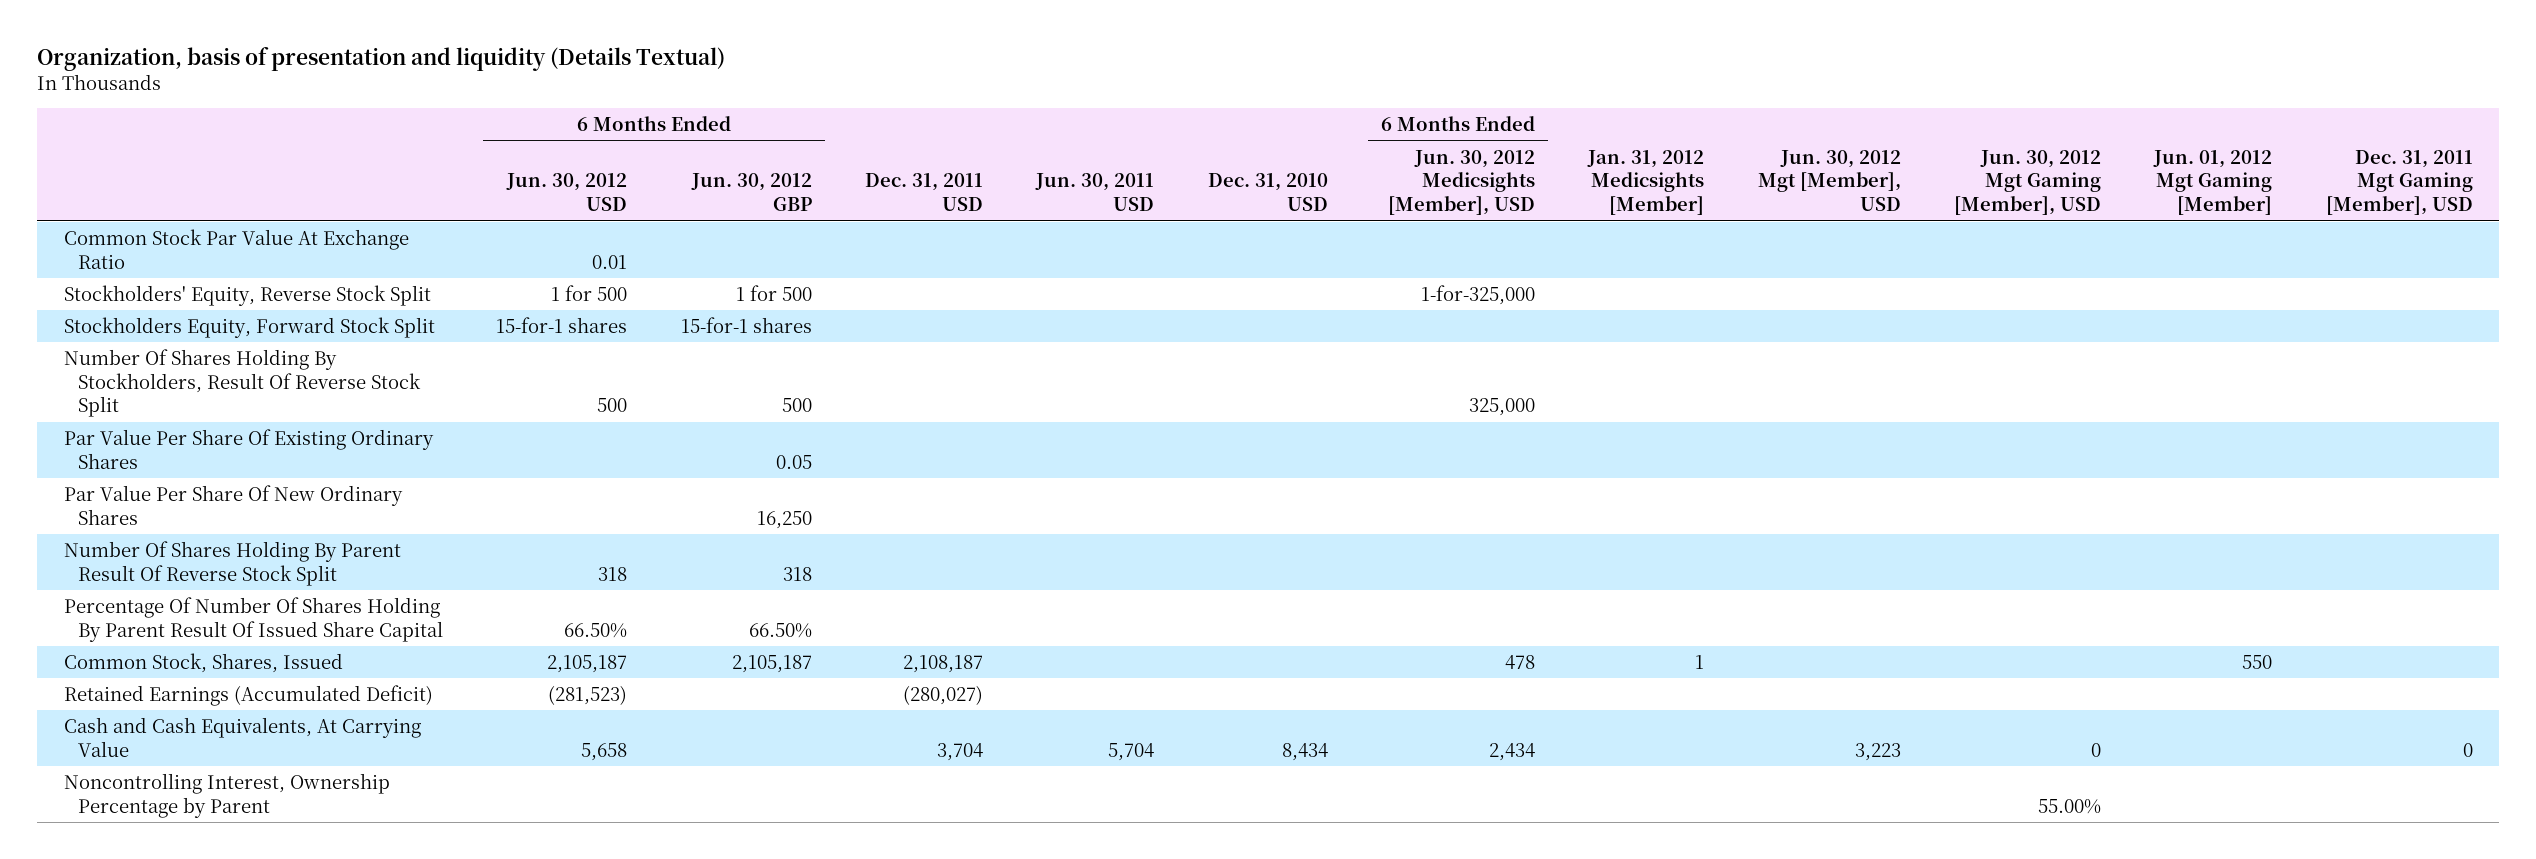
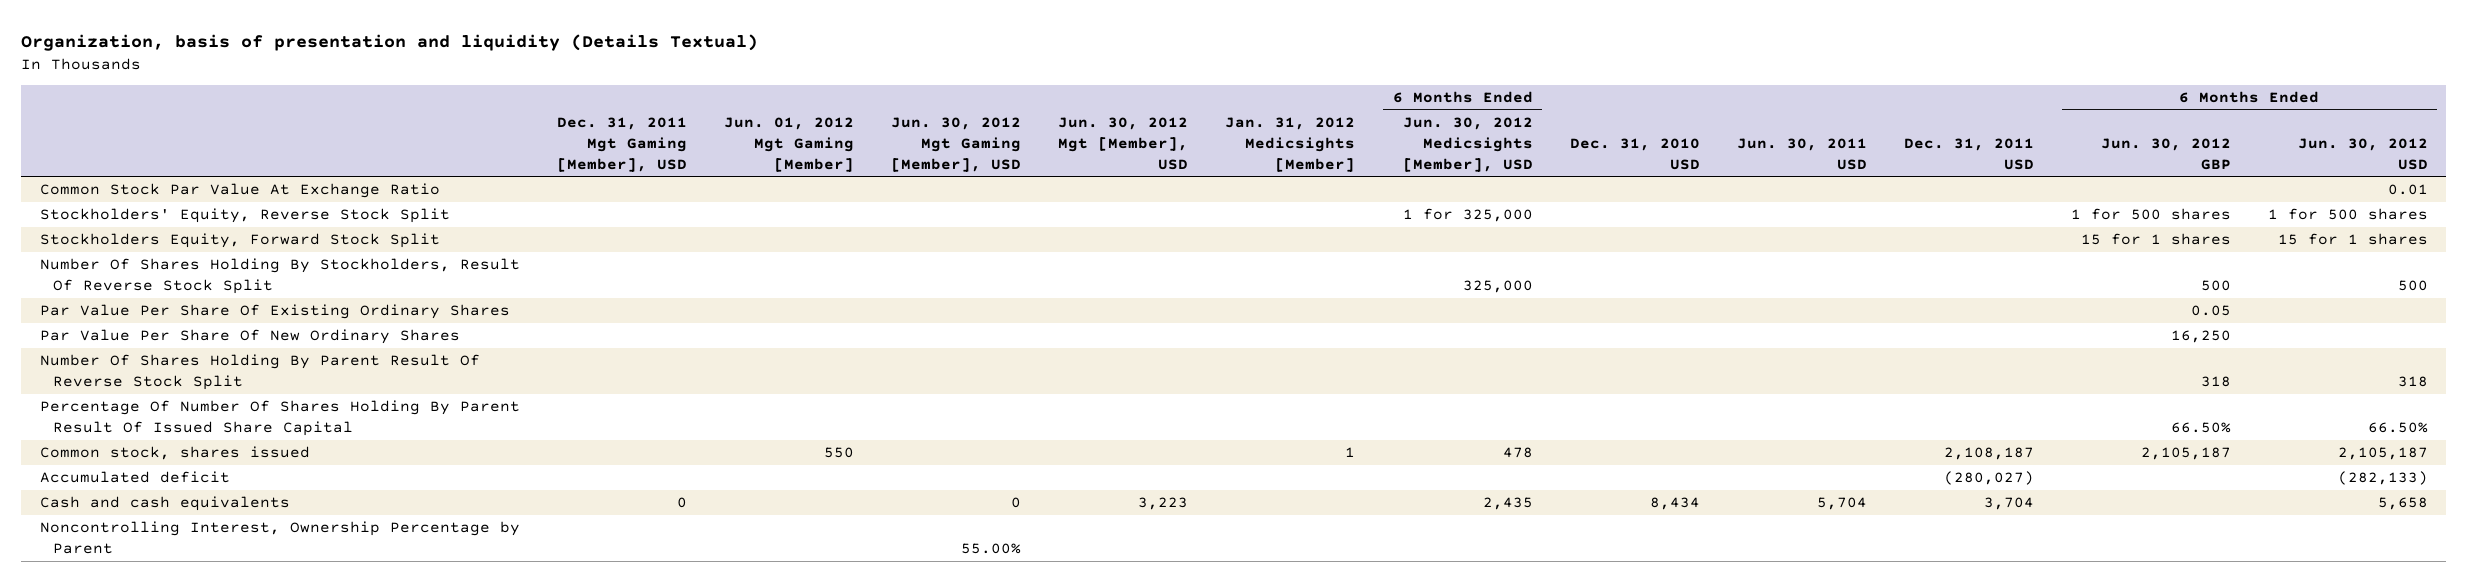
- | 6 Months Ended Jun. 30, 2012 USD | 6 Months Ended Jun. 30, 2012 GBP | Dec. 31, 2011 USD | Jun. 30, 2011 USD | Dec. 31, 2010 USD | 6 Months Ended Jun. 30, 2012 Medicsights [Member], USD | Jan. 31, 2012 Medicsights [Member] | Jun. 30, 2012 Mgt [Member], USD | Jun. 30, 2012 Mgt Gaming [Member], USD | Jun. 01, 2012 Mgt Gaming [Member] | Dec. 31, 2011 Mgt Gaming [Member], USD
+ | Dec. 31, 2011 Mgt Gaming [Member], USD | Jun. 01, 2012 Mgt Gaming [Member] | Jun. 30, 2012 Mgt Gaming [Member], USD | Jun. 30, 2012 Mgt [Member], USD | Jan. 31, 2012 Medicsights [Member] | 6 Months Ended Jun. 30, 2012 Medicsights [Member], USD | Dec. 31, 2010 USD | Jun. 30, 2011 USD | Dec. 31, 2011 USD | 6 Months Ended Jun. 30, 2012 GBP | 6 Months Ended Jun. 30, 2012 USD
- Stockholders' Equity, Reverse Stock Split | 1 for 500 | 1 for 500 | | | | 1-for-325,000 | | | | |
- Stockholders Equity, Forward Stock Split | 15-for-1 shares | 15-for-1 shares | | | | | | | | |
+ Stockholders' Equity, Reverse Stock Split | | | | | | 1 for 325,000 | | | | 1 for 500 shares | 1 for 500 shares
+ Stockholders Equity, Forward Stock Split | | | | | | | | | | 15 for 1 shares | 15 for 1 shares
- Common Stock, Shares, Issued | 2,105,187 | 2,105,187 | 2,108,187 | | | 478 | 1 | | | 550 |
- Retained Earnings (Accumulated Deficit) | (281,523) | | (280,027) | | | | | | | |
- Cash and Cash Equivalents, At Carrying Value | 5,658 | | 3,704 | 5,704 | 8,434 | 2,434 | | 3,223 | 0 | | 0
+ Common stock, shares issued | | 550 | | | 1 | 478 | | | 2,108,187 | 2,105,187 | 2,105,187
+ Accumulated deficit | | | | | | | | | (280,027) | | (282,133)
+ Cash and cash equivalents | 0 | | 0 | 3,223 | | 2,435 | 8,434 | 5,704 | 3,704 | | 5,658

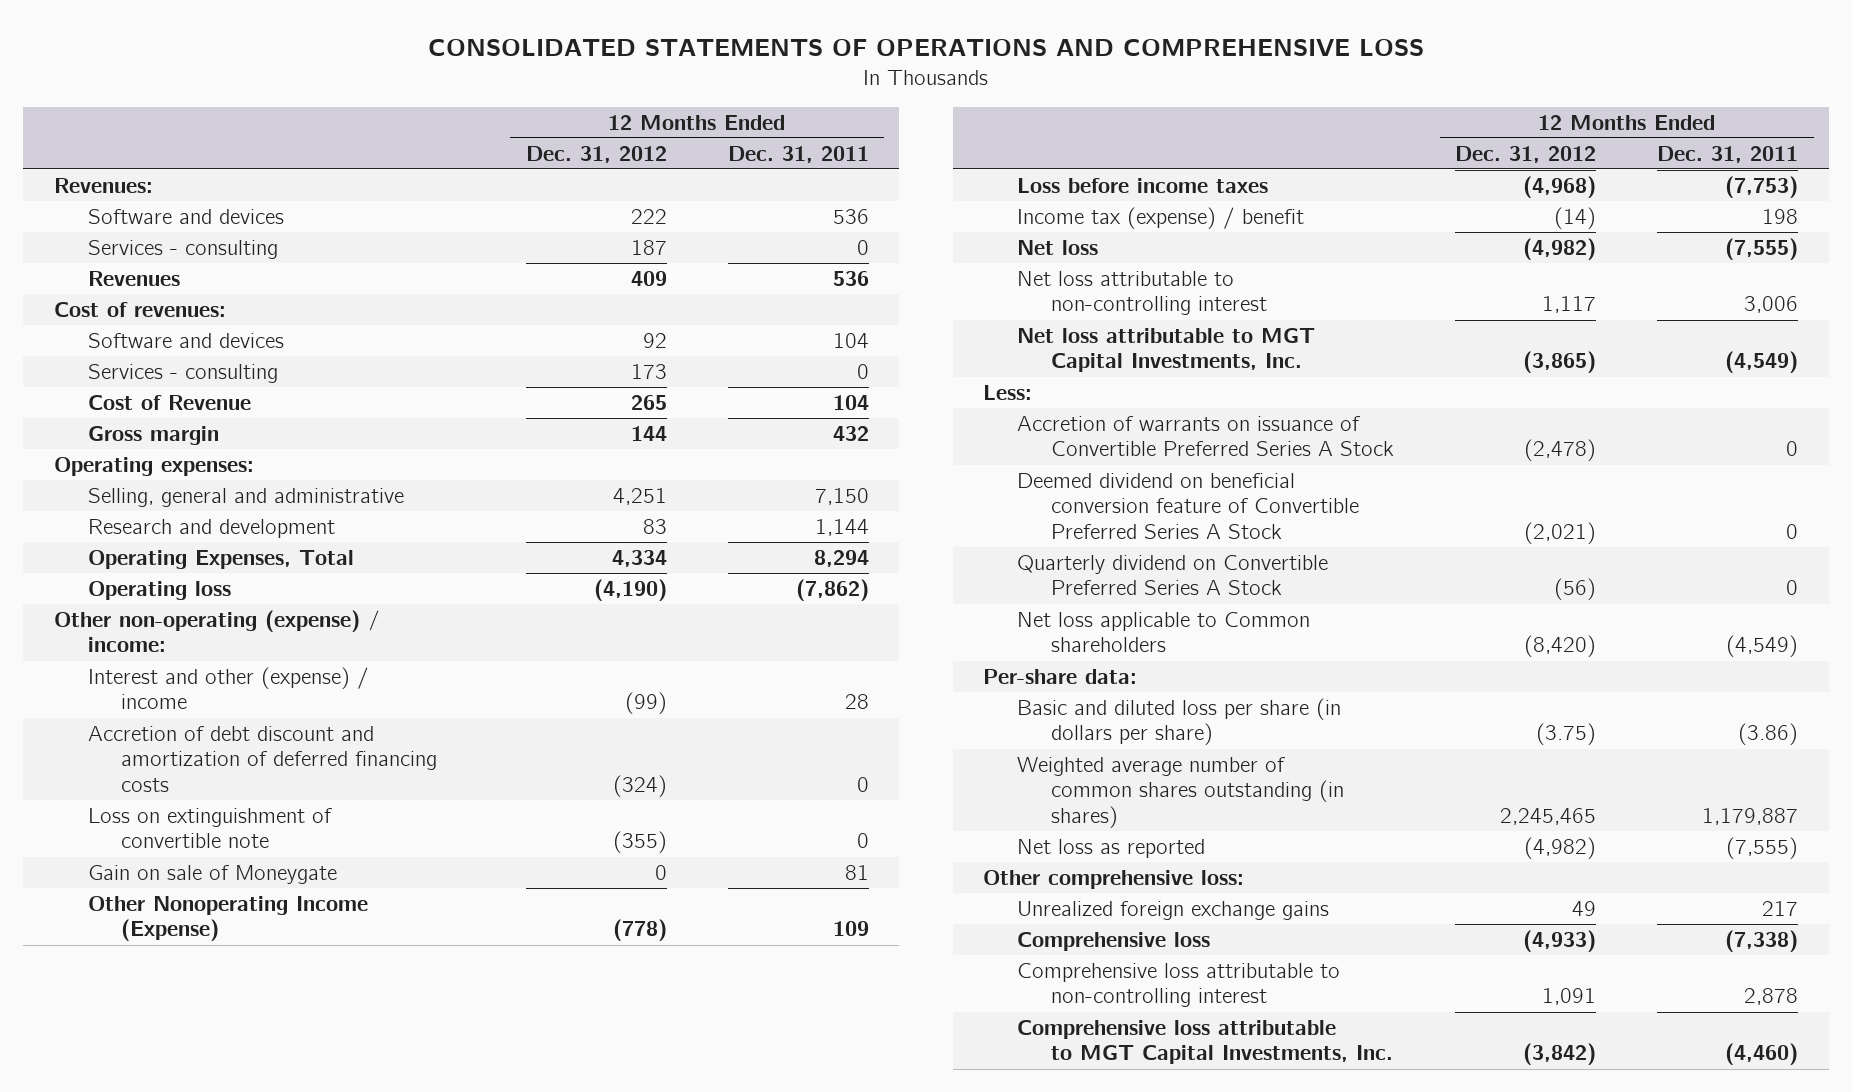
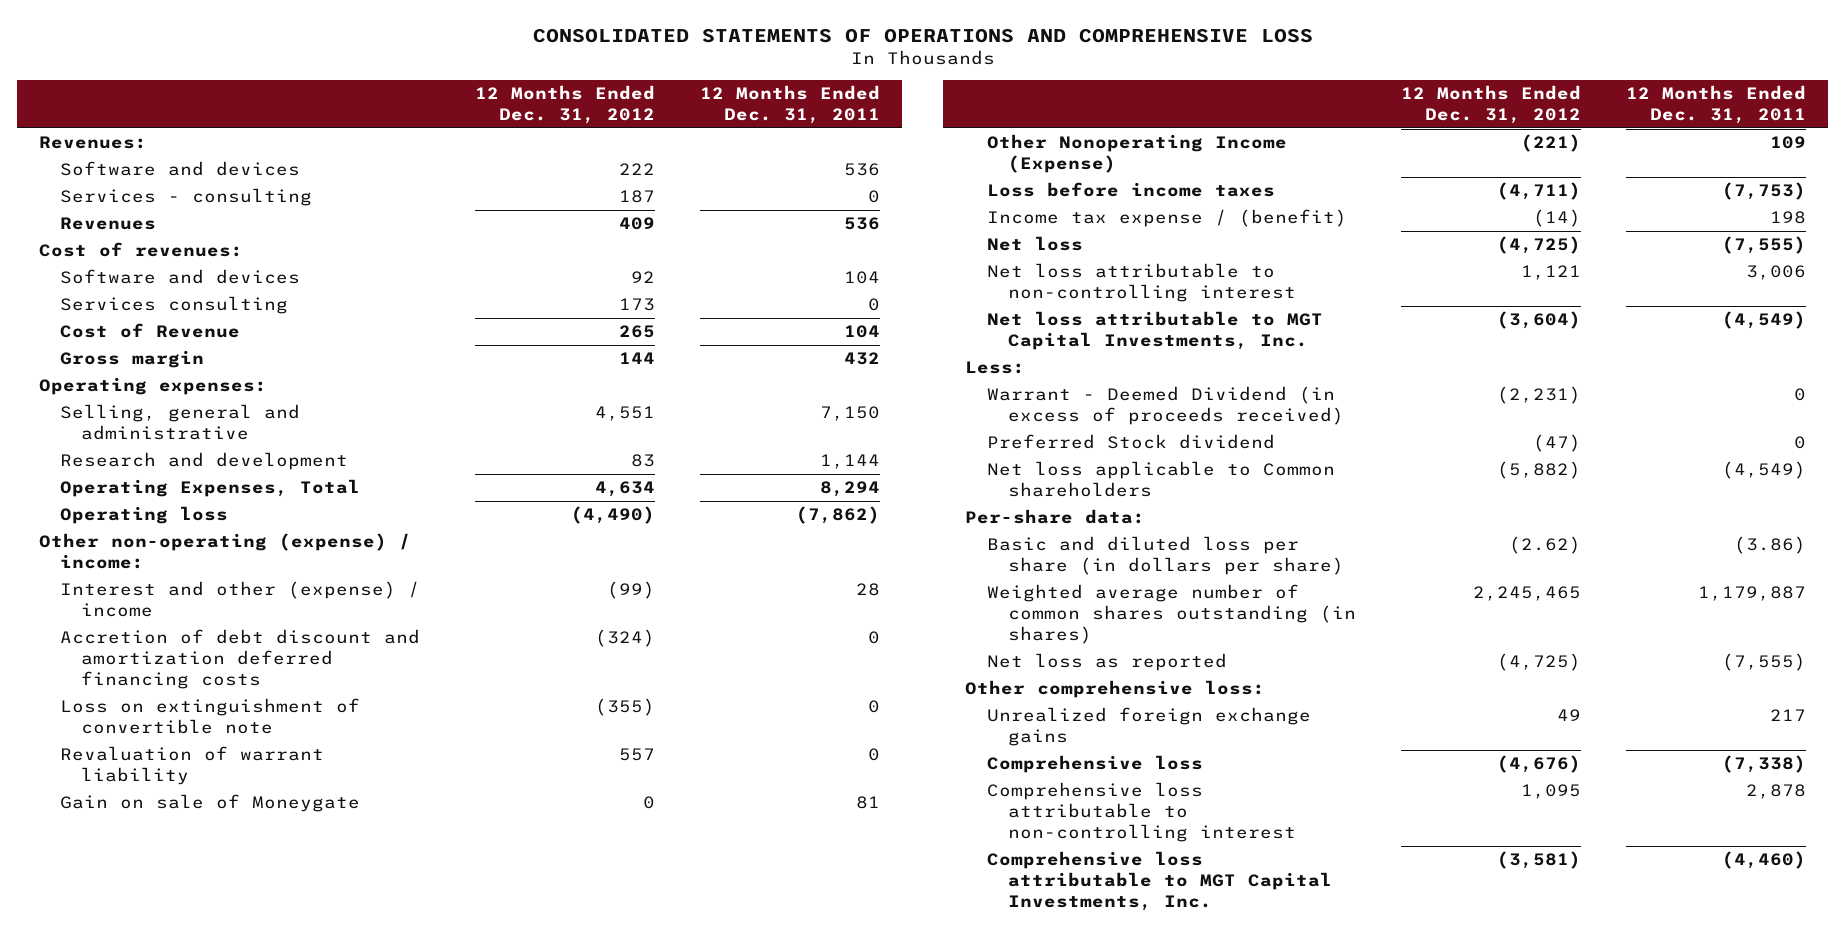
- Services - consulting | 173 | 0
+ Services consulting | 173 | 0
- Selling, general and administrative | 4,251 | 7,150
+ Selling, general and administrative | 4,551 | 7,150
- Operating Expenses, Total | 4,334 | 8,294
- Operating loss | (4,190) | (7,862)
+ Operating Expenses, Total | 4,634 | 8,294
+ Operating loss | (4,490) | (7,862)
- Accretion of debt discount and amortization of deferred financing costs | (324) | 0
+ Accretion of debt discount and amortization deferred financing costs | (324) | 0
+ Revaluation of warrant liability | 557 | 0
- Other Nonoperating Income (Expense) | (778) | 109
- Loss before income taxes | (4,968) | (7,753)
- Income tax (expense) / benefit | (14) | 198
- Net loss | (4,982) | (7,555)
- Net loss attributable to non-controlling interest | 1,117 | 3,006
- Net loss attributable to MGT Capital Investments, Inc. | (3,865) | (4,549)
+ Other Nonoperating Income (Expense) | (221) | 109
+ Loss before income taxes | (4,711) | (7,753)
+ Income tax expense / (benefit) | (14) | 198
+ Net loss | (4,725) | (7,555)
+ Net loss attributable to non-controlling interest | 1,121 | 3,006
+ Net loss attributable to MGT Capital Investments, Inc. | (3,604) | (4,549)
- Accretion of warrants on issuance of Convertible Preferred Series A Stock | (2,478) | 0
- Deemed dividend on beneficial conversion feature of Convertible Preferred Series A Stock | (2,021) | 0
- Quarterly dividend on Convertible Preferred Series A Stock | (56) | 0
- Net loss applicable to Common shareholders | (8,420) | (4,549)
+ Warrant - Deemed Dividend (in excess of proceeds received) | (2,231) | 0
+ Preferred Stock dividend | (47) | 0
+ Net loss applicable to Common shareholders | (5,882) | (4,549)
- Basic and diluted loss per share (in dollars per share) | (3.75) | (3.86)
+ Basic and diluted loss per share (in dollars per share) | (2.62) | (3.86)
- Net loss as reported | (4,982) | (7,555)
+ Net loss as reported | (4,725) | (7,555)
- Comprehensive loss | (4,933) | (7,338)
- Comprehensive loss attributable to non-controlling interest | 1,091 | 2,878
- Comprehensive loss attributable to MGT Capital Investments, Inc. | (3,842) | (4,460)
+ Comprehensive loss | (4,676) | (7,338)
+ Comprehensive loss attributable to non-controlling interest | 1,095 | 2,878
+ Comprehensive loss attributable to MGT Capital Investments, Inc. | (3,581) | (4,460)

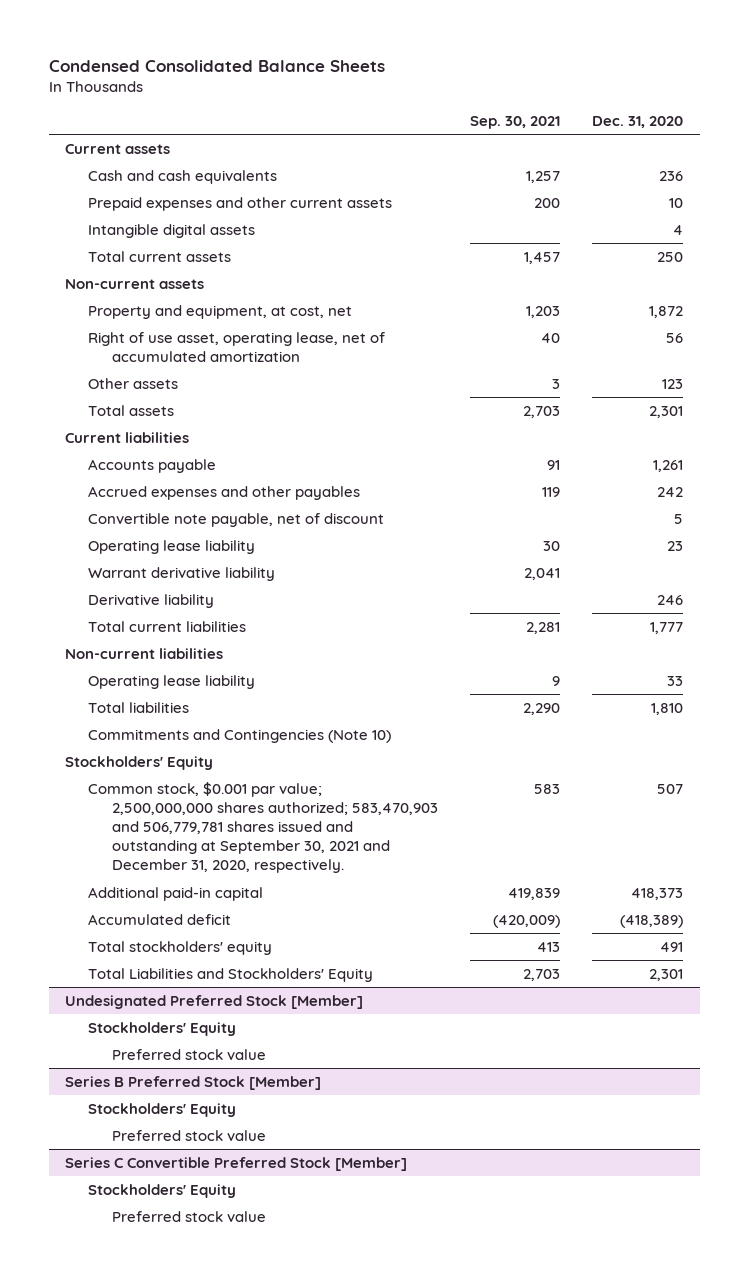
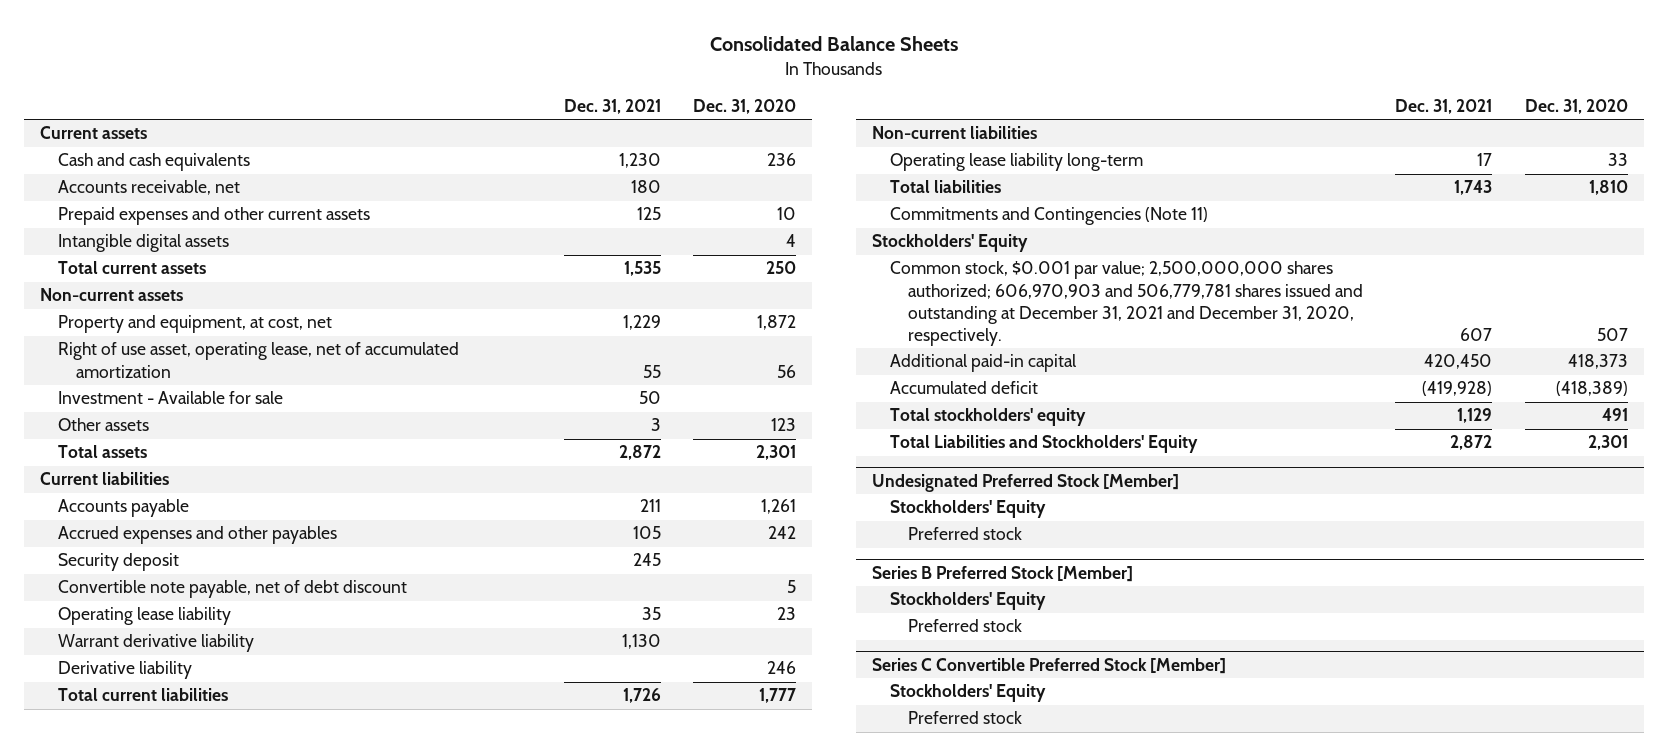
- Condensed Consolidated Balance Sheets
+ Consolidated Balance Sheets
- | Sep. 30, 2021 | Dec. 31, 2020
+ | Dec. 31, 2021 | Dec. 31, 2020
+ Accounts receivable, net | 180 |
+ Investment - Available for sale | 50 |
- Convertible note payable, net of discount | | 5
+ Security deposit | 245 |
+ Convertible note payable, net of debt discount | | 5
- Operating lease liability | 9 | 33
+ Operating lease liability long-term | 17 | 33
- Commitments and Contingencies (Note 10)
+ Commitments and Contingencies (Note 11)
- Common stock, $0.001 par value; 2,500,000,000 shares authorized; 583,470,903 and 506,779,781 shares issued and outstanding at September 30, 2021 and December 31, 2020, respectively. | 583 | 507
+ Common stock, $0.001 par value; 2,500,000,000 shares authorized; 606,970,903 and 506,779,781 shares issued and outstanding at December 31, 2021 and December 31, 2020, respectively. | 607 | 507
@ Undesignated Preferred Stock [Member]
- Preferred stock value
+ Preferred stock
@ Series B Preferred Stock [Member]
- Preferred stock value
+ Preferred stock
@ Series C Convertible Preferred Stock [Member]
- Preferred stock value
+ Preferred stock

